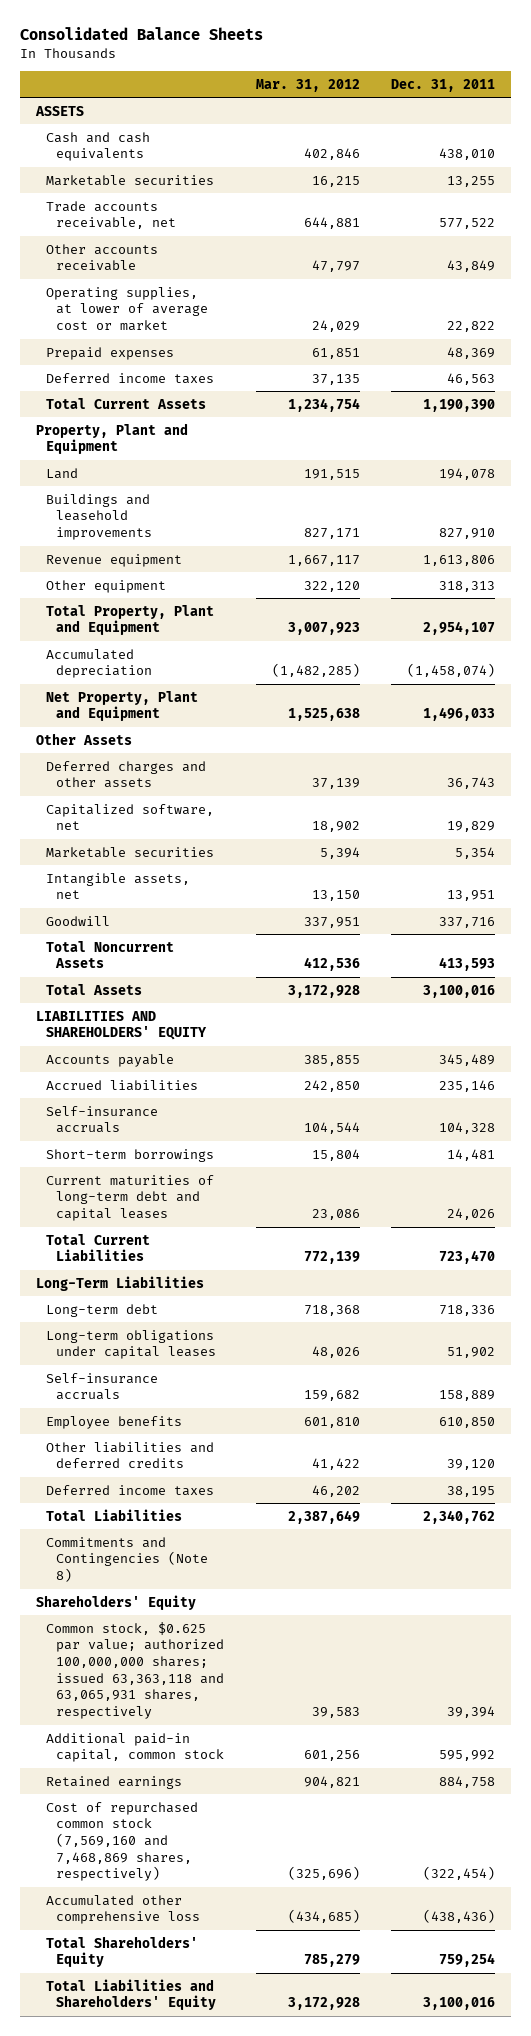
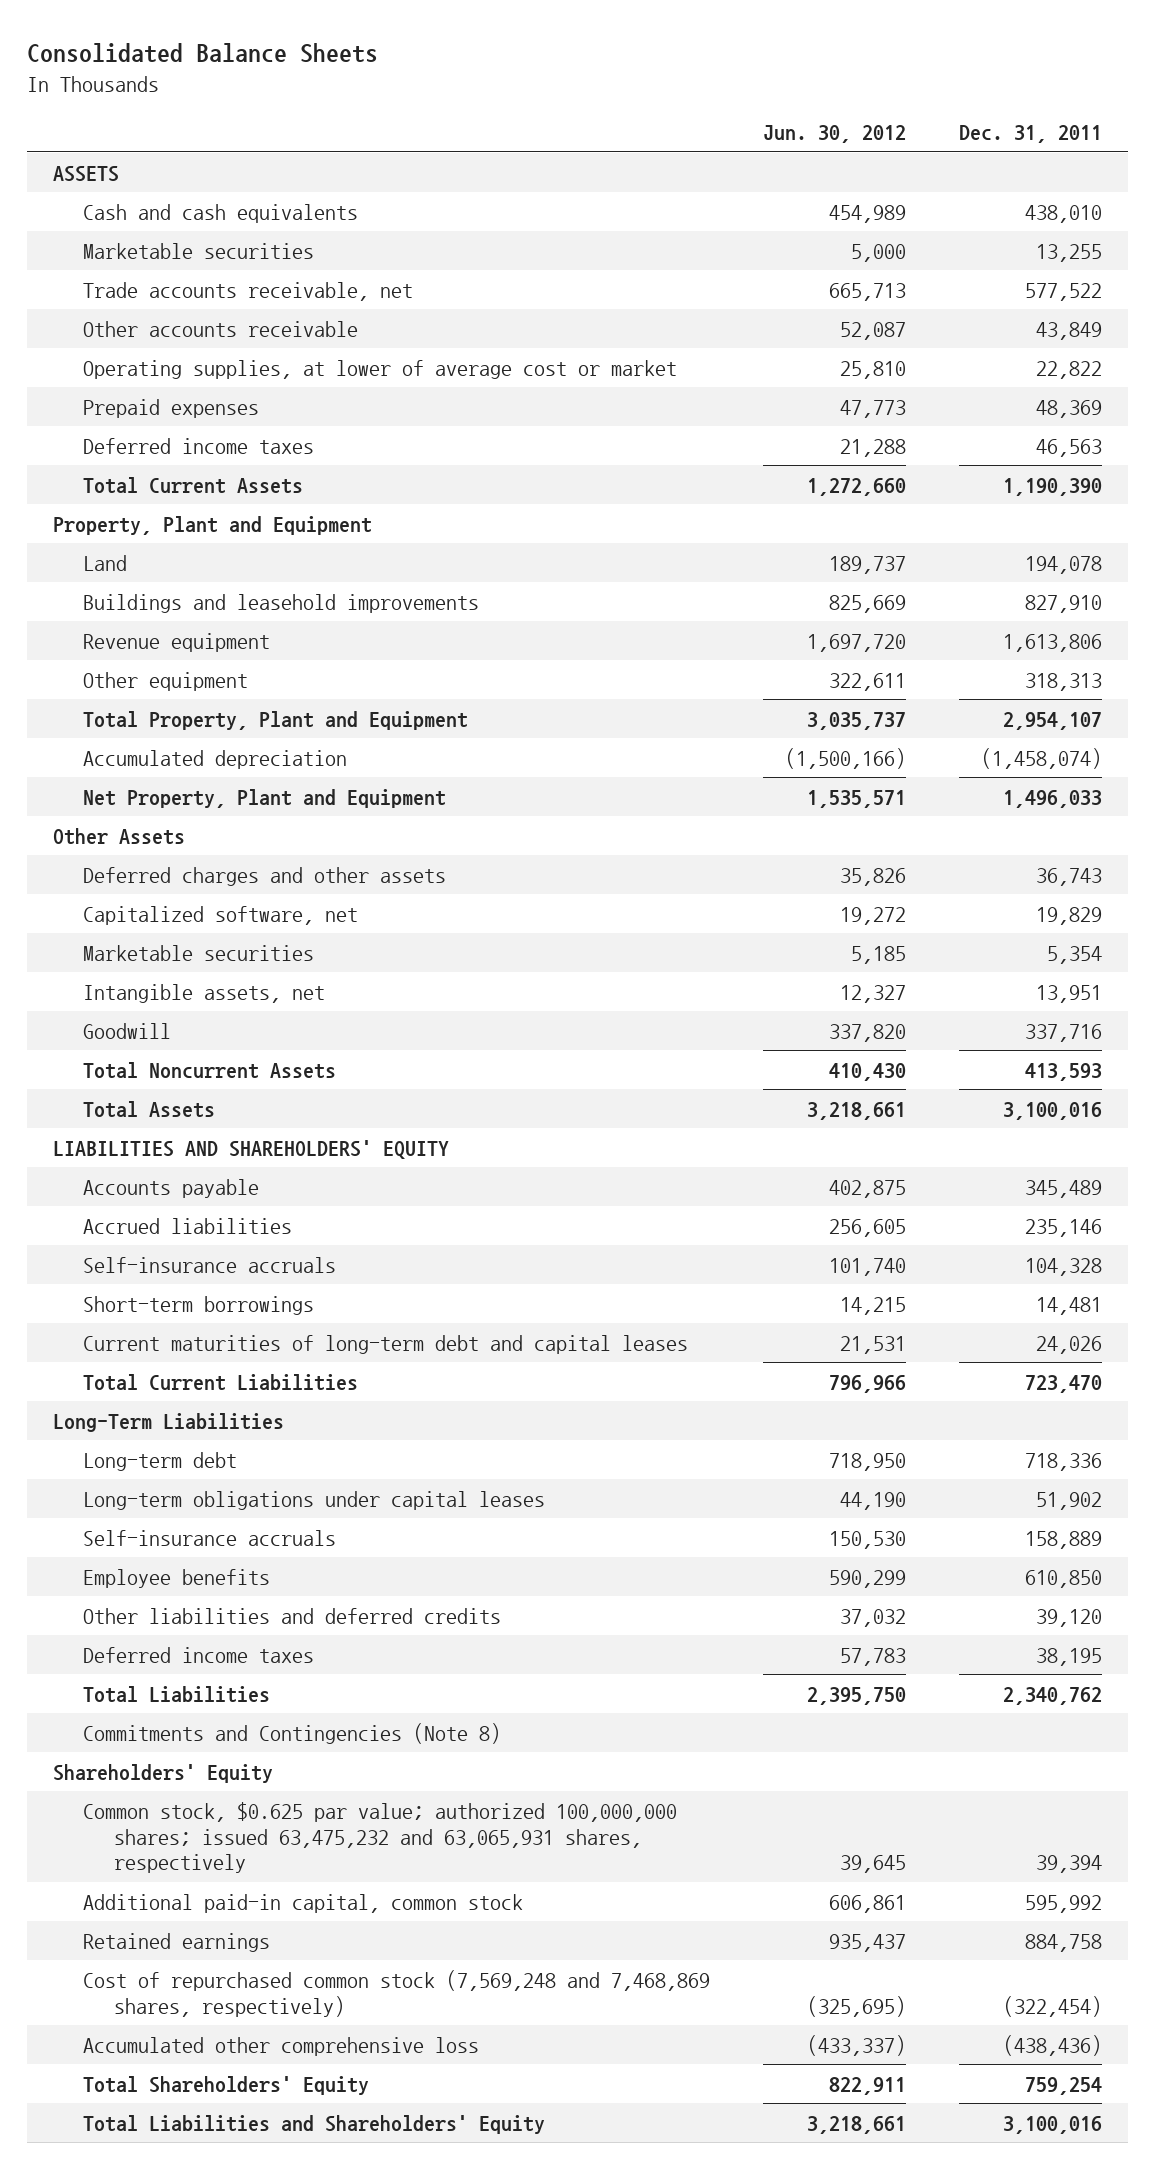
- | Mar. 31, 2012 | Dec. 31, 2011
+ | Jun. 30, 2012 | Dec. 31, 2011
- Common stock, $0.625 par value; authorized 100,000,000 shares; issued 63,363,118 and 63,065,931 shares, respectively | 39,583 | 39,394
+ Common stock, $0.625 par value; authorized 100,000,000 shares; issued 63,475,232 and 63,065,931 shares, respectively | 39,645 | 39,394
- Cost of repurchased common stock (7,569,160 and 7,468,869 shares, respectively) | (325,696) | (322,454)
+ Cost of repurchased common stock (7,569,248 and 7,468,869 shares, respectively) | (325,695) | (322,454)

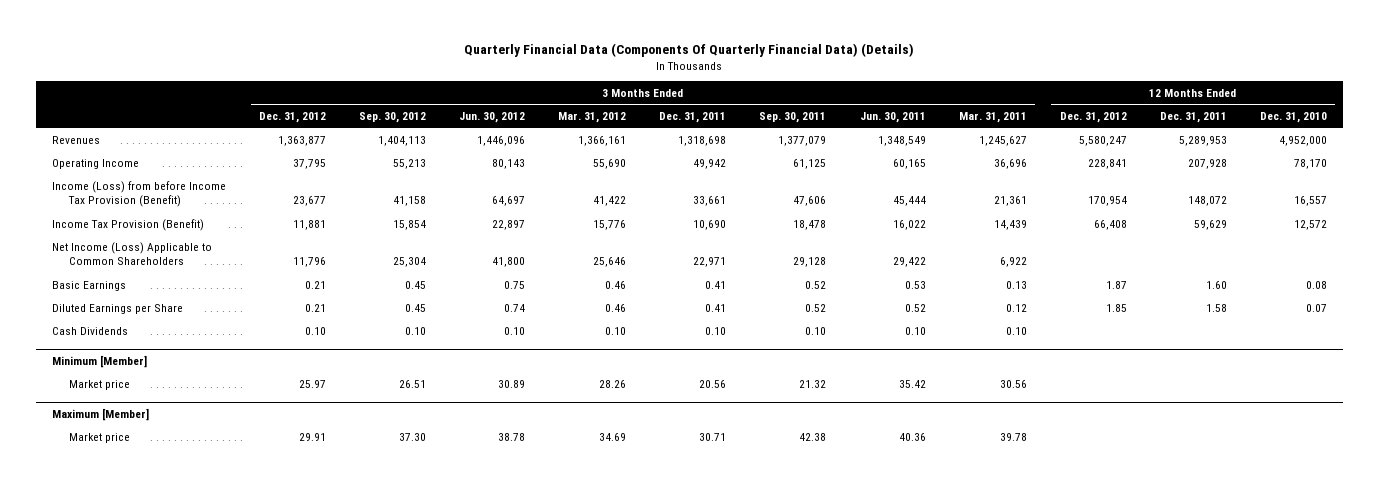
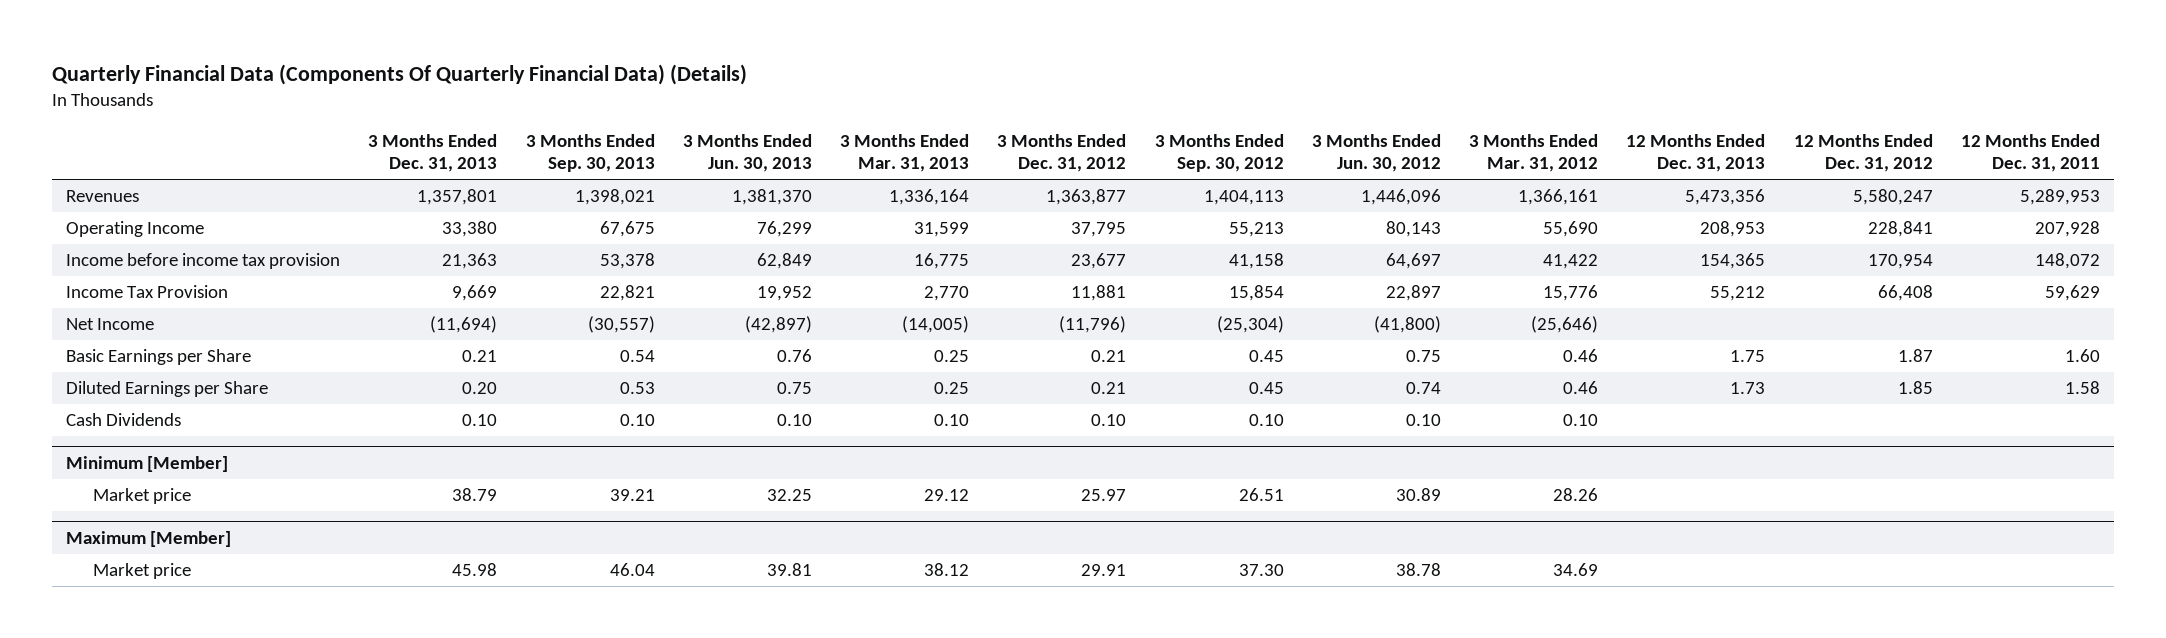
- | 3 Months Ended Dec. 31, 2012 | 3 Months Ended Sep. 30, 2012 | 3 Months Ended Jun. 30, 2012 | 3 Months Ended Mar. 31, 2012 | 3 Months Ended Dec. 31, 2011 | 3 Months Ended Sep. 30, 2011 | 3 Months Ended Jun. 30, 2011 | 3 Months Ended Mar. 31, 2011 | 12 Months Ended Dec. 31, 2012 | 12 Months Ended Dec. 31, 2011 | 12 Months Ended Dec. 31, 2010
+ | 3 Months Ended Dec. 31, 2013 | 3 Months Ended Sep. 30, 2013 | 3 Months Ended Jun. 30, 2013 | 3 Months Ended Mar. 31, 2013 | 3 Months Ended Dec. 31, 2012 | 3 Months Ended Sep. 30, 2012 | 3 Months Ended Jun. 30, 2012 | 3 Months Ended Mar. 31, 2012 | 12 Months Ended Dec. 31, 2013 | 12 Months Ended Dec. 31, 2012 | 12 Months Ended Dec. 31, 2011
- Income (Loss) from before Income Tax Provision (Benefit) | 23,677 | 41,158 | 64,697 | 41,422 | 33,661 | 47,606 | 45,444 | 21,361 | 170,954 | 148,072 | 16,557
- Income Tax Provision (Benefit) | 11,881 | 15,854 | 22,897 | 15,776 | 10,690 | 18,478 | 16,022 | 14,439 | 66,408 | 59,629 | 12,572
- Net Income (Loss) Applicable to Common Shareholders | 11,796 | 25,304 | 41,800 | 25,646 | 22,971 | 29,128 | 29,422 | 6,922 | | |
- Basic Earnings | 0.21 | 0.45 | 0.75 | 0.46 | 0.41 | 0.52 | 0.53 | 0.13 | 1.87 | 1.60 | 0.08
+ Income before income tax provision | 21,363 | 53,378 | 62,849 | 16,775 | 23,677 | 41,158 | 64,697 | 41,422 | 154,365 | 170,954 | 148,072
+ Income Tax Provision | 9,669 | 22,821 | 19,952 | 2,770 | 11,881 | 15,854 | 22,897 | 15,776 | 55,212 | 66,408 | 59,629
+ Net Income | (11,694) | (30,557) | (42,897) | (14,005) | (11,796) | (25,304) | (41,800) | (25,646) | | |
+ Basic Earnings per Share | 0.21 | 0.54 | 0.76 | 0.25 | 0.21 | 0.45 | 0.75 | 0.46 | 1.75 | 1.87 | 1.60

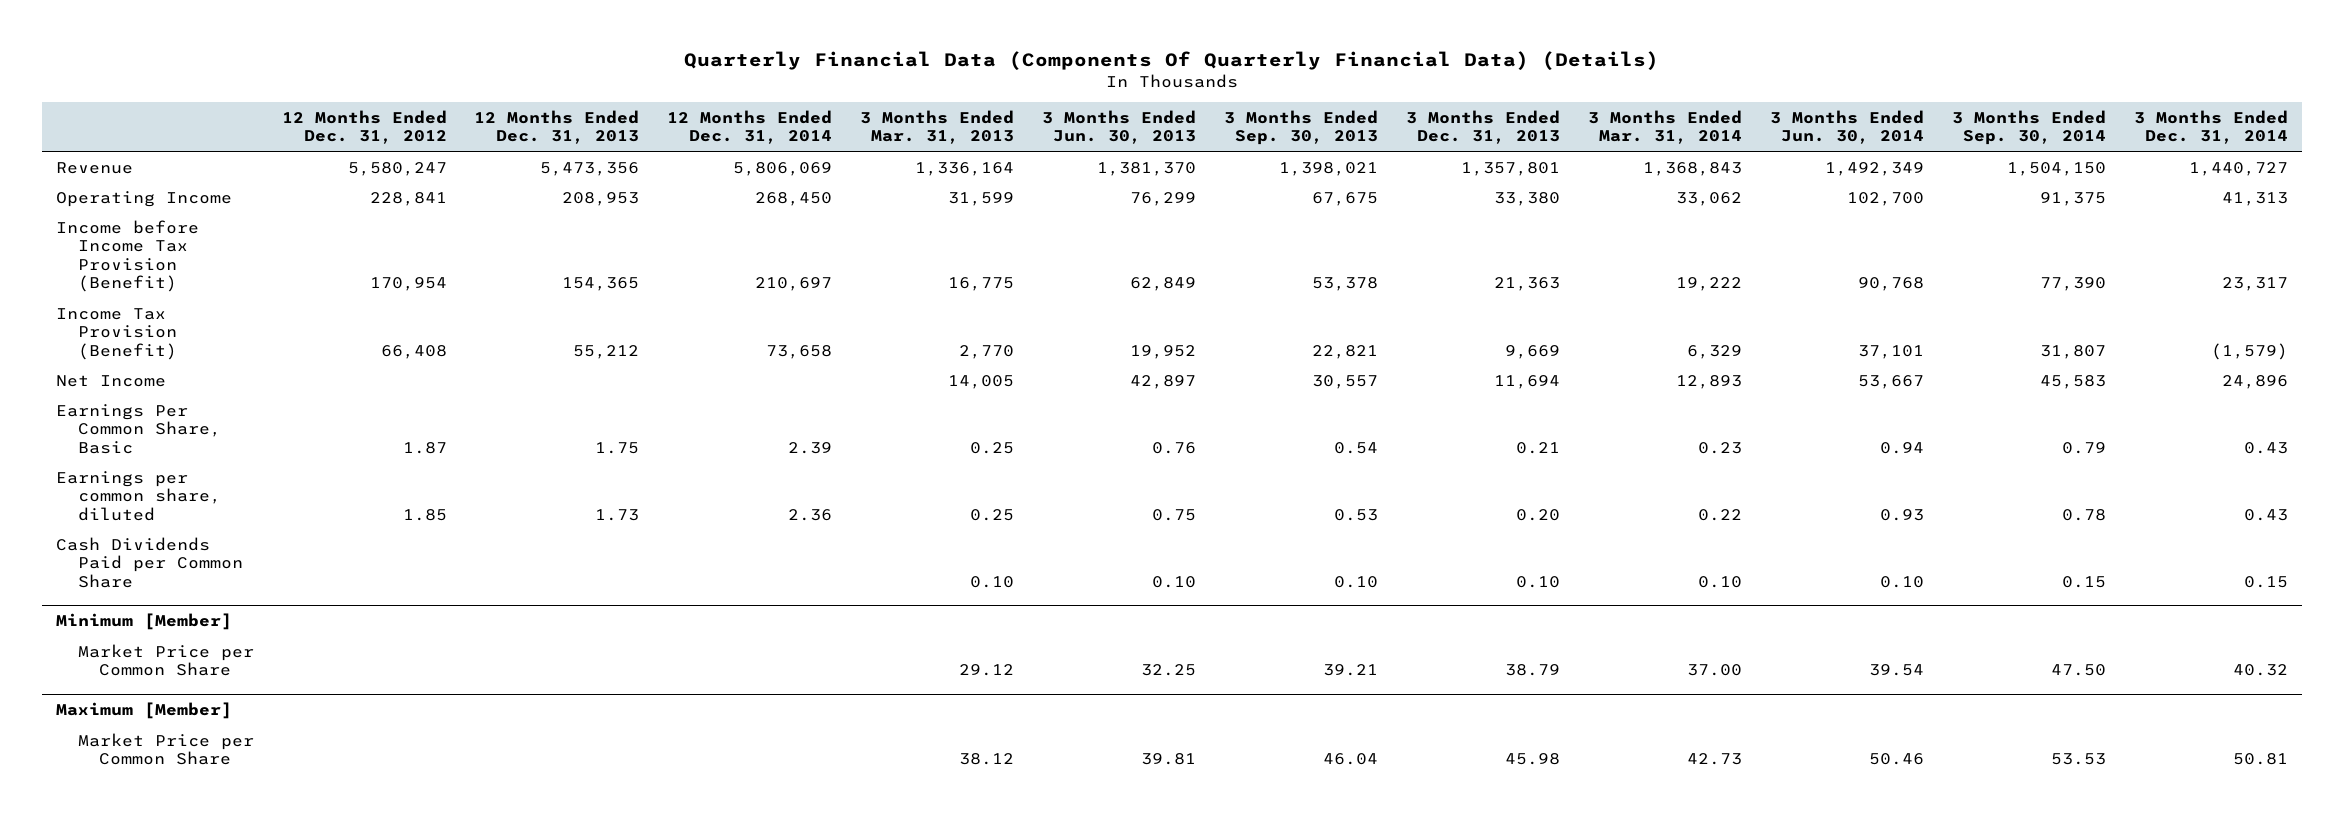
- | 3 Months Ended Dec. 31, 2013 | 3 Months Ended Sep. 30, 2013 | 3 Months Ended Jun. 30, 2013 | 3 Months Ended Mar. 31, 2013 | 3 Months Ended Dec. 31, 2012 | 3 Months Ended Sep. 30, 2012 | 3 Months Ended Jun. 30, 2012 | 3 Months Ended Mar. 31, 2012 | 12 Months Ended Dec. 31, 2013 | 12 Months Ended Dec. 31, 2012 | 12 Months Ended Dec. 31, 2011
+ | 12 Months Ended Dec. 31, 2012 | 12 Months Ended Dec. 31, 2013 | 12 Months Ended Dec. 31, 2014 | 3 Months Ended Mar. 31, 2013 | 3 Months Ended Jun. 30, 2013 | 3 Months Ended Sep. 30, 2013 | 3 Months Ended Dec. 31, 2013 | 3 Months Ended Mar. 31, 2014 | 3 Months Ended Jun. 30, 2014 | 3 Months Ended Sep. 30, 2014 | 3 Months Ended Dec. 31, 2014
- Revenues | 1,357,801 | 1,398,021 | 1,381,370 | 1,336,164 | 1,363,877 | 1,404,113 | 1,446,096 | 1,366,161 | 5,473,356 | 5,580,247 | 5,289,953
+ Revenue | 5,580,247 | 5,473,356 | 5,806,069 | 1,336,164 | 1,381,370 | 1,398,021 | 1,357,801 | 1,368,843 | 1,492,349 | 1,504,150 | 1,440,727
- Income before income tax provision | 21,363 | 53,378 | 62,849 | 16,775 | 23,677 | 41,158 | 64,697 | 41,422 | 154,365 | 170,954 | 148,072
- Income Tax Provision | 9,669 | 22,821 | 19,952 | 2,770 | 11,881 | 15,854 | 22,897 | 15,776 | 55,212 | 66,408 | 59,629
- Net Income | (11,694) | (30,557) | (42,897) | (14,005) | (11,796) | (25,304) | (41,800) | (25,646) | | |
- Basic Earnings per Share | 0.21 | 0.54 | 0.76 | 0.25 | 0.21 | 0.45 | 0.75 | 0.46 | 1.75 | 1.87 | 1.60
- Diluted Earnings per Share | 0.20 | 0.53 | 0.75 | 0.25 | 0.21 | 0.45 | 0.74 | 0.46 | 1.73 | 1.85 | 1.58
- Cash Dividends | 0.10 | 0.10 | 0.10 | 0.10 | 0.10 | 0.10 | 0.10 | 0.10 | | |
+ Income before Income Tax Provision (Benefit) | 170,954 | 154,365 | 210,697 | 16,775 | 62,849 | 53,378 | 21,363 | 19,222 | 90,768 | 77,390 | 23,317
+ Income Tax Provision (Benefit) | 66,408 | 55,212 | 73,658 | 2,770 | 19,952 | 22,821 | 9,669 | 6,329 | 37,101 | 31,807 | (1,579)
+ Net Income | | | | 14,005 | 42,897 | 30,557 | 11,694 | 12,893 | 53,667 | 45,583 | 24,896
+ Earnings Per Common Share, Basic | 1.87 | 1.75 | 2.39 | 0.25 | 0.76 | 0.54 | 0.21 | 0.23 | 0.94 | 0.79 | 0.43
+ Earnings per common share, diluted | 1.85 | 1.73 | 2.36 | 0.25 | 0.75 | 0.53 | 0.20 | 0.22 | 0.93 | 0.78 | 0.43
+ Cash Dividends Paid per Common Share | | | | 0.10 | 0.10 | 0.10 | 0.10 | 0.10 | 0.10 | 0.15 | 0.15
@ Minimum [Member]
- Market price | 38.79 | 39.21 | 32.25 | 29.12 | 25.97 | 26.51 | 30.89 | 28.26 | | |
+ Market Price per Common Share | | | | 29.12 | 32.25 | 39.21 | 38.79 | 37.00 | 39.54 | 47.50 | 40.32
@ Maximum [Member]
- Market price | 45.98 | 46.04 | 39.81 | 38.12 | 29.91 | 37.30 | 38.78 | 34.69 | | |
+ Market Price per Common Share | | | | 38.12 | 39.81 | 46.04 | 45.98 | 42.73 | 50.46 | 53.53 | 50.81

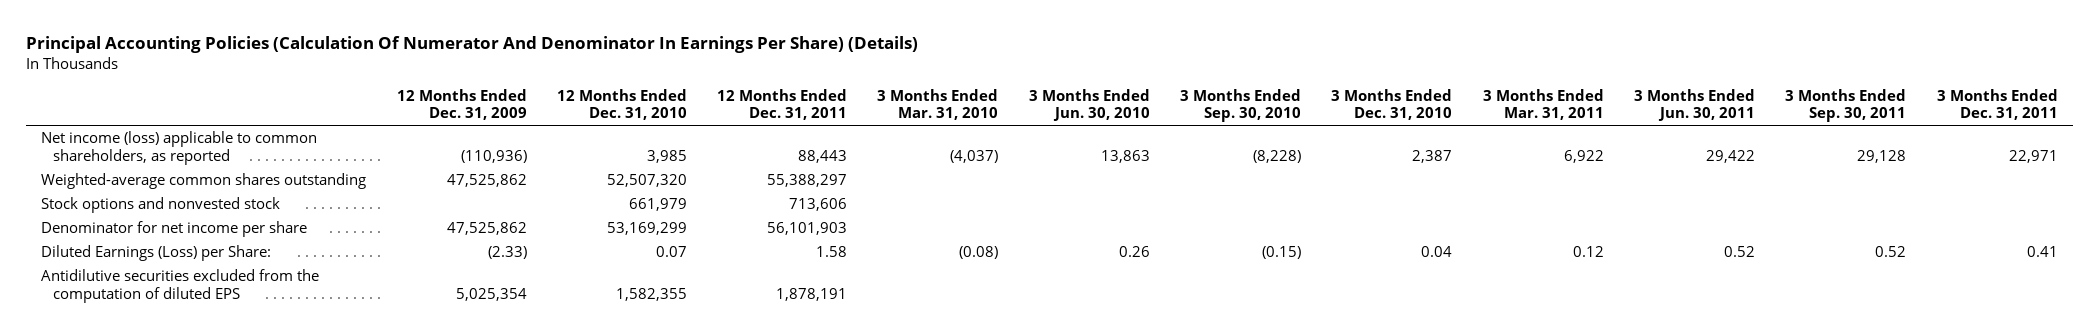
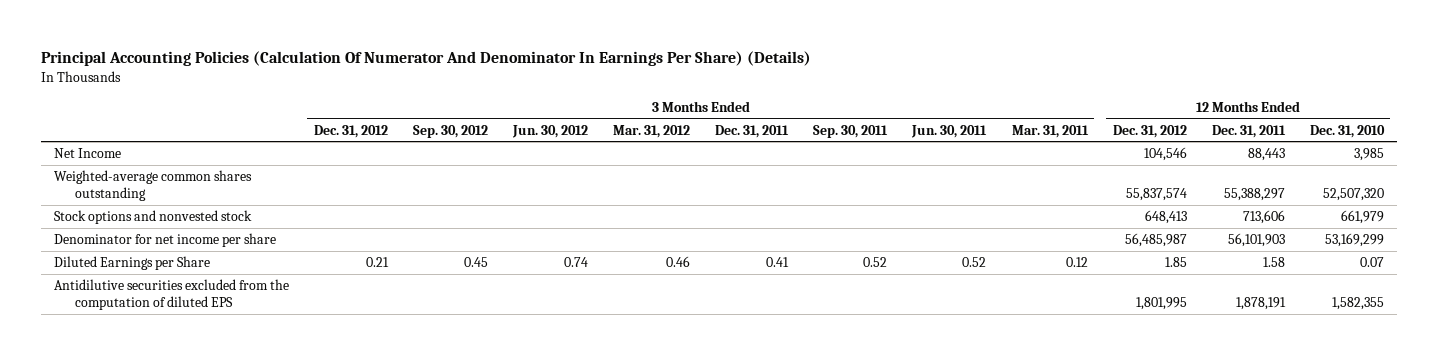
- | 12 Months Ended Dec. 31, 2009 | 12 Months Ended Dec. 31, 2010 | 12 Months Ended Dec. 31, 2011 | 3 Months Ended Mar. 31, 2010 | 3 Months Ended Jun. 30, 2010 | 3 Months Ended Sep. 30, 2010 | 3 Months Ended Dec. 31, 2010 | 3 Months Ended Mar. 31, 2011 | 3 Months Ended Jun. 30, 2011 | 3 Months Ended Sep. 30, 2011 | 3 Months Ended Dec. 31, 2011
+ | 3 Months Ended Dec. 31, 2012 | 3 Months Ended Sep. 30, 2012 | 3 Months Ended Jun. 30, 2012 | 3 Months Ended Mar. 31, 2012 | 3 Months Ended Dec. 31, 2011 | 3 Months Ended Sep. 30, 2011 | 3 Months Ended Jun. 30, 2011 | 3 Months Ended Mar. 31, 2011 | 12 Months Ended Dec. 31, 2012 | 12 Months Ended Dec. 31, 2011 | 12 Months Ended Dec. 31, 2010
- Net income (loss) applicable to common shareholders, as reported | (110,936) | 3,985 | 88,443 | (4,037) | 13,863 | (8,228) | 2,387 | 6,922 | 29,422 | 29,128 | 22,971
+ Net Income | | | | | | | | | 104,546 | 88,443 | 3,985
- Diluted Earnings (Loss) per Share: | (2.33) | 0.07 | 1.58 | (0.08) | 0.26 | (0.15) | 0.04 | 0.12 | 0.52 | 0.52 | 0.41
+ Diluted Earnings per Share | 0.21 | 0.45 | 0.74 | 0.46 | 0.41 | 0.52 | 0.52 | 0.12 | 1.85 | 1.58 | 0.07

